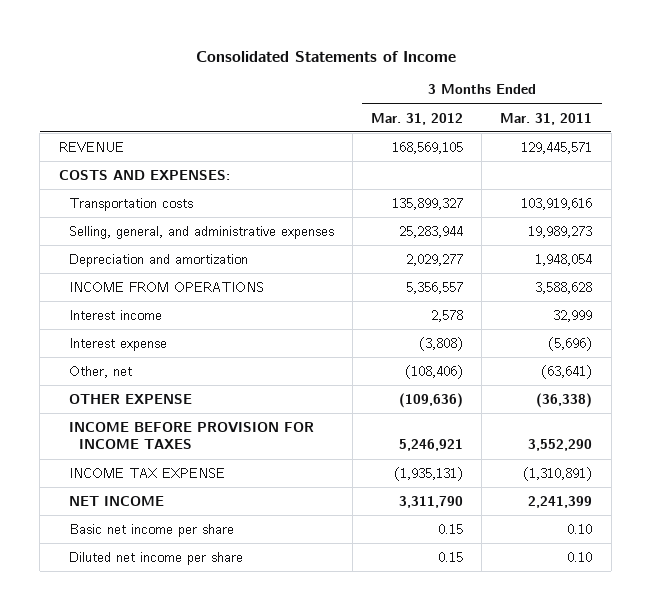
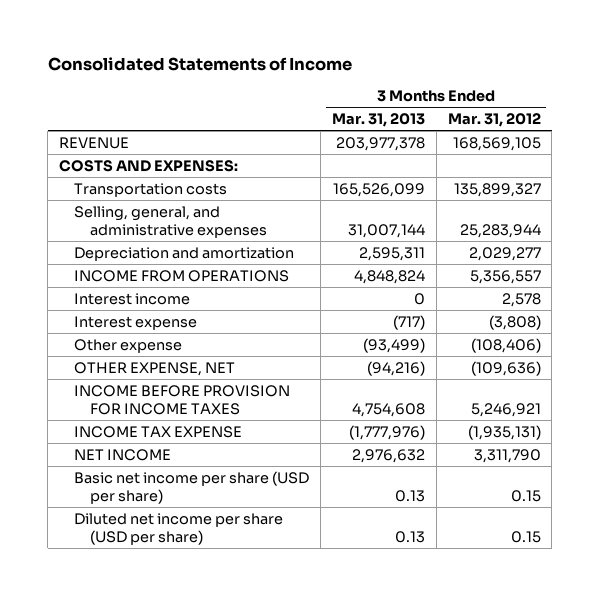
- | 3 Months Ended Mar. 31, 2012 | 3 Months Ended Mar. 31, 2011
+ | 3 Months Ended Mar. 31, 2013 | 3 Months Ended Mar. 31, 2012
- Other, net | (108,406) | (63,641)
- OTHER EXPENSE | (109,636) | (36,338)
+ Other expense | (93,499) | (108,406)
+ OTHER EXPENSE, NET | (94,216) | (109,636)
- Basic net income per share | 0.15 | 0.10
- Diluted net income per share | 0.15 | 0.10
+ Basic net income per share (USD per share) | 0.13 | 0.15
+ Diluted net income per share (USD per share) | 0.13 | 0.15

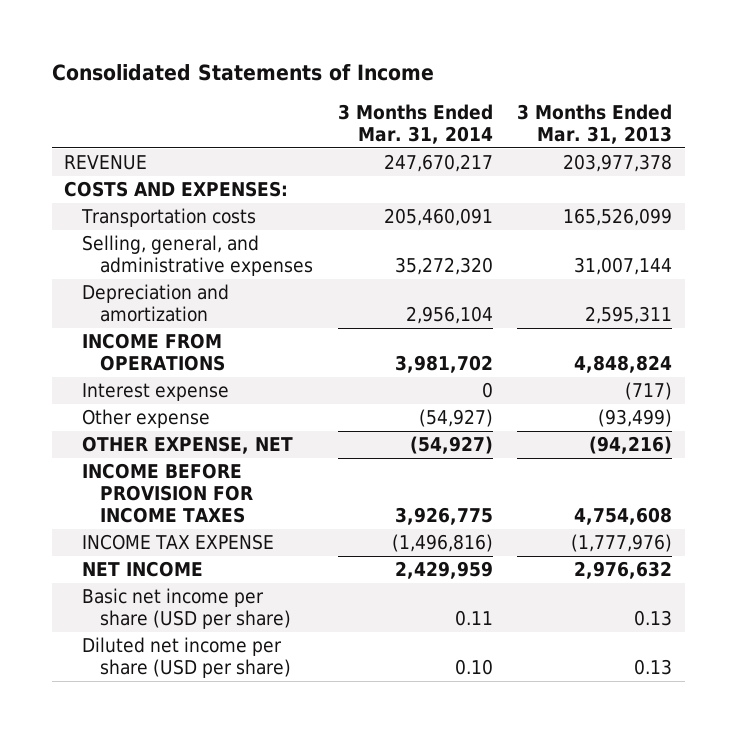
- | 3 Months Ended Mar. 31, 2013 | 3 Months Ended Mar. 31, 2012
+ | 3 Months Ended Mar. 31, 2014 | 3 Months Ended Mar. 31, 2013
- Interest income | 0 | 2,578

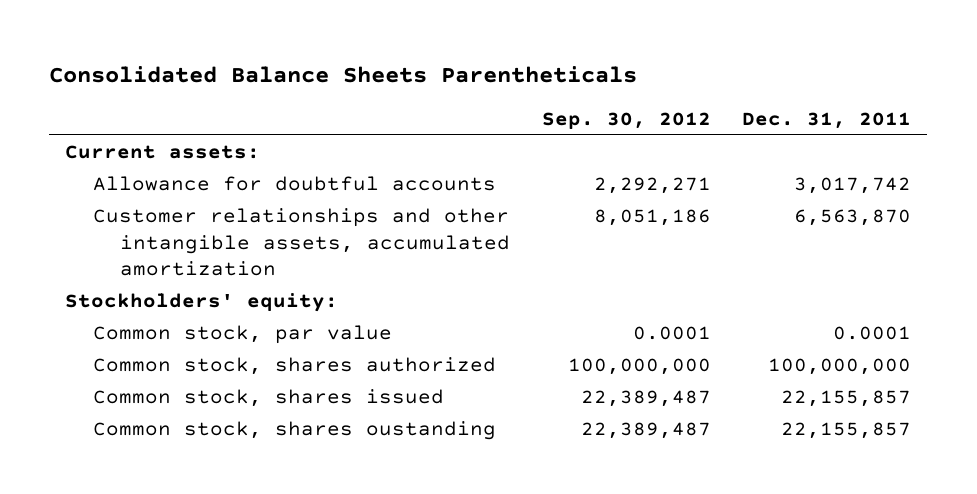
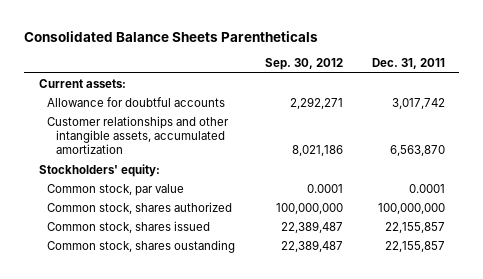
- Customer relationships and other intangible assets, accumulated amortization | 8,051,186 | 6,563,870
+ Customer relationships and other intangible assets, accumulated amortization | 8,021,186 | 6,563,870

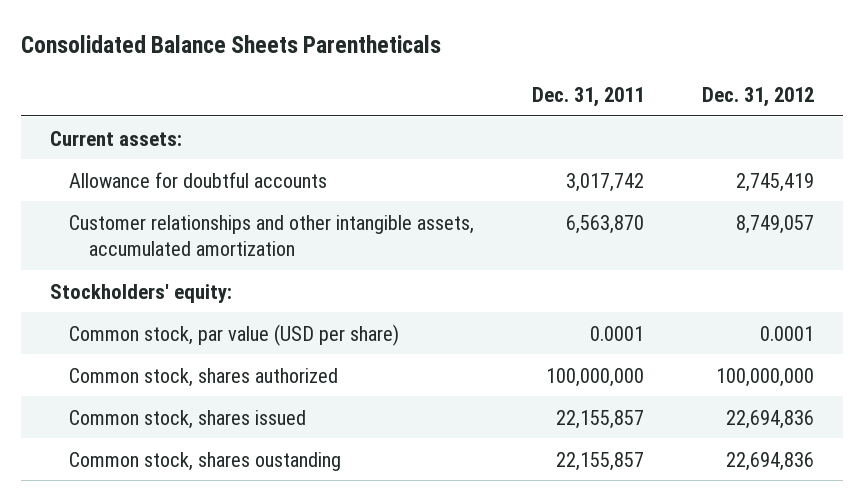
- | Sep. 30, 2012 | Dec. 31, 2011
+ | Dec. 31, 2011 | Dec. 31, 2012
- Common stock, par value | 0.0001 | 0.0001
+ Common stock, par value (USD per share) | 0.0001 | 0.0001

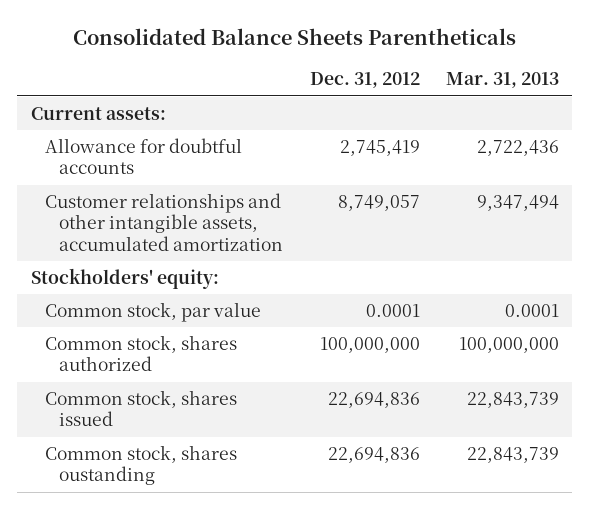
- | Dec. 31, 2011 | Dec. 31, 2012
+ | Dec. 31, 2012 | Mar. 31, 2013
- Common stock, par value (USD per share) | 0.0001 | 0.0001
+ Common stock, par value | 0.0001 | 0.0001

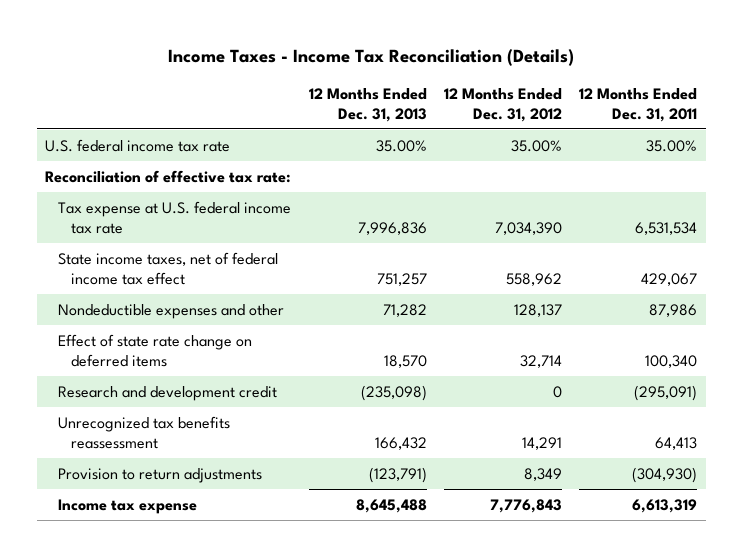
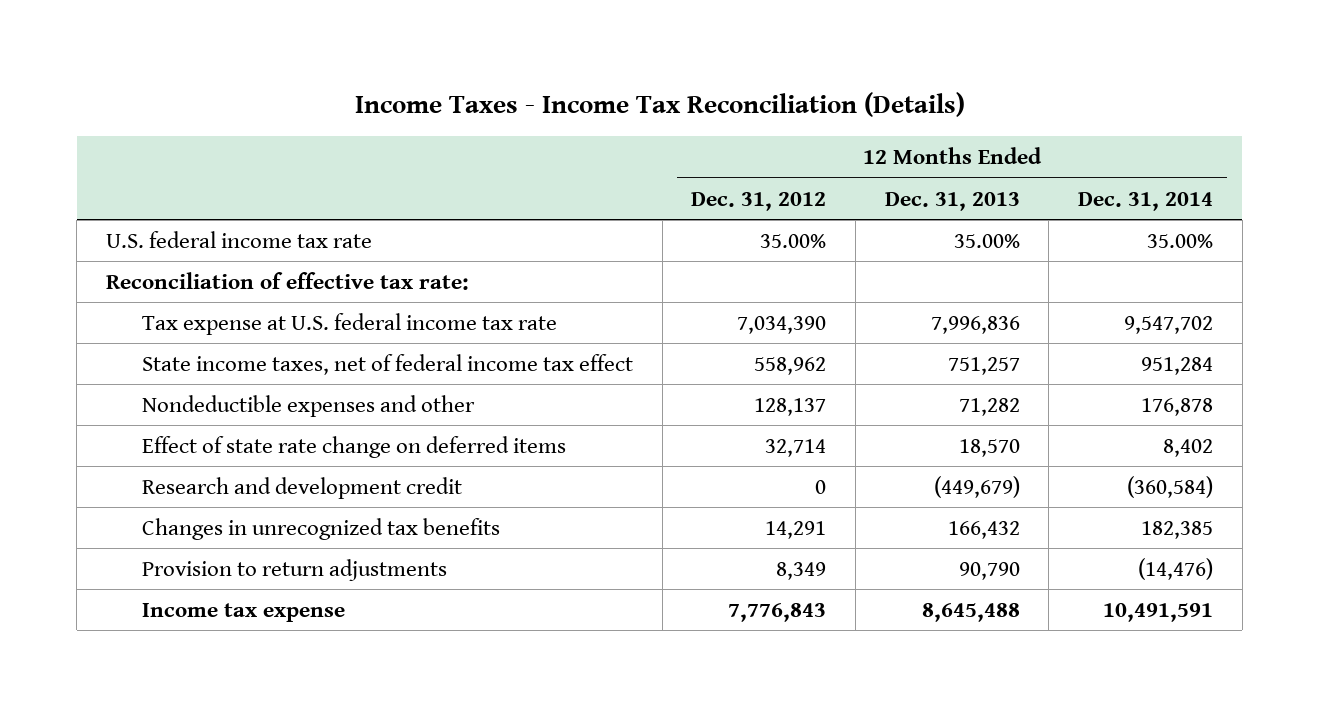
- | 12 Months Ended Dec. 31, 2013 | 12 Months Ended Dec. 31, 2012 | 12 Months Ended Dec. 31, 2011
+ | 12 Months Ended Dec. 31, 2012 | 12 Months Ended Dec. 31, 2013 | 12 Months Ended Dec. 31, 2014
- Research and development credit | (235,098) | 0 | (295,091)
- Unrecognized tax benefits reassessment | 166,432 | 14,291 | 64,413
- Provision to return adjustments | (123,791) | 8,349 | (304,930)
+ Research and development credit | 0 | (449,679) | (360,584)
+ Changes in unrecognized tax benefits | 14,291 | 166,432 | 182,385
+ Provision to return adjustments | 8,349 | 90,790 | (14,476)

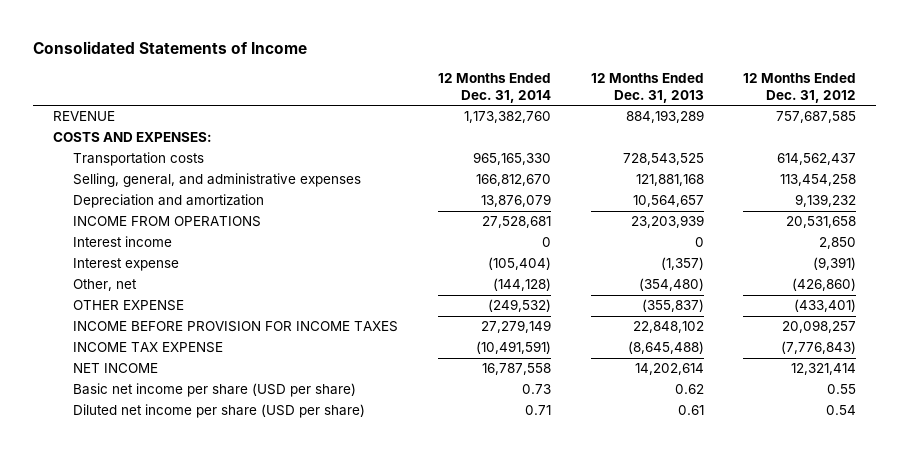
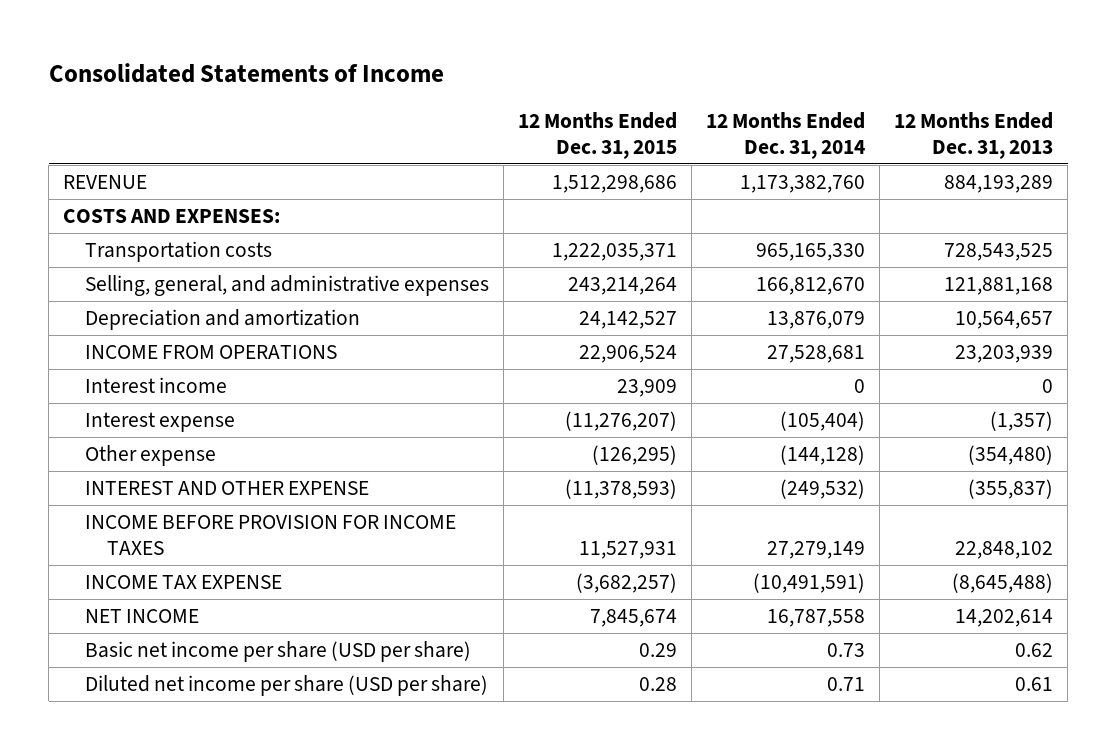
- | 12 Months Ended Dec. 31, 2014 | 12 Months Ended Dec. 31, 2013 | 12 Months Ended Dec. 31, 2012
+ | 12 Months Ended Dec. 31, 2015 | 12 Months Ended Dec. 31, 2014 | 12 Months Ended Dec. 31, 2013
- Other, net | (144,128) | (354,480) | (426,860)
- OTHER EXPENSE | (249,532) | (355,837) | (433,401)
+ Other expense | (126,295) | (144,128) | (354,480)
+ INTEREST AND OTHER EXPENSE | (11,378,593) | (249,532) | (355,837)

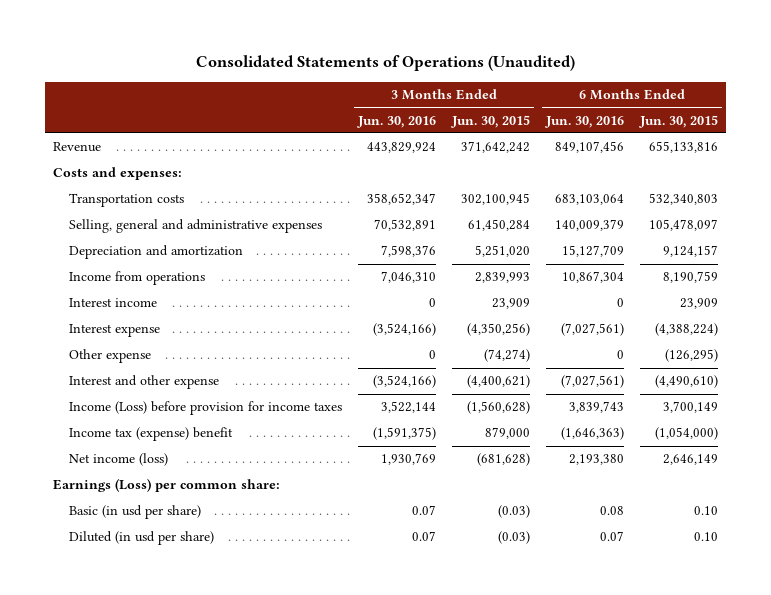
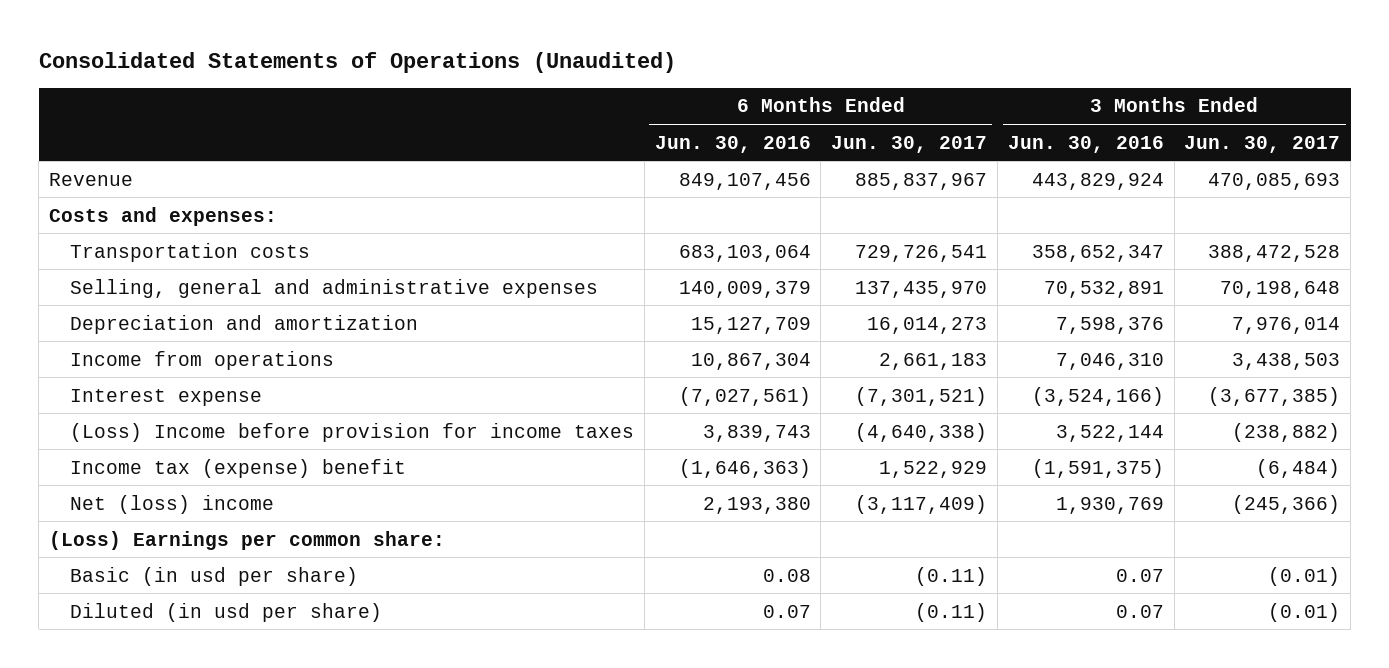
- | 3 Months Ended Jun. 30, 2016 | 3 Months Ended Jun. 30, 2015 | 6 Months Ended Jun. 30, 2016 | 6 Months Ended Jun. 30, 2015
+ | 6 Months Ended Jun. 30, 2016 | 6 Months Ended Jun. 30, 2017 | 3 Months Ended Jun. 30, 2016 | 3 Months Ended Jun. 30, 2017
- Interest income | 0 | 23,909 | 0 | 23,909
- Other expense | 0 | (74,274) | 0 | (126,295)
- Interest and other expense | (3,524,166) | (4,400,621) | (7,027,561) | (4,490,610)
- Income (Loss) before provision for income taxes | 3,522,144 | (1,560,628) | 3,839,743 | 3,700,149
+ (Loss) Income before provision for income taxes | 3,839,743 | (4,640,338) | 3,522,144 | (238,882)
- Net income (loss) | 1,930,769 | (681,628) | 2,193,380 | 2,646,149
- Earnings (Loss) per common share:
+ Net (loss) income | 2,193,380 | (3,117,409) | 1,930,769 | (245,366)
+ (Loss) Earnings per common share:

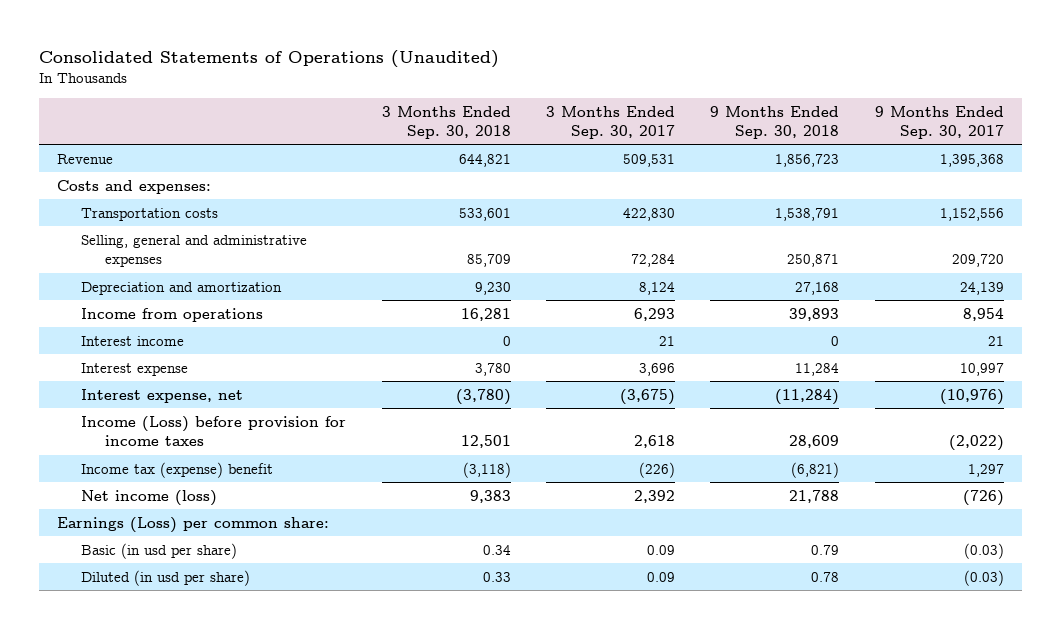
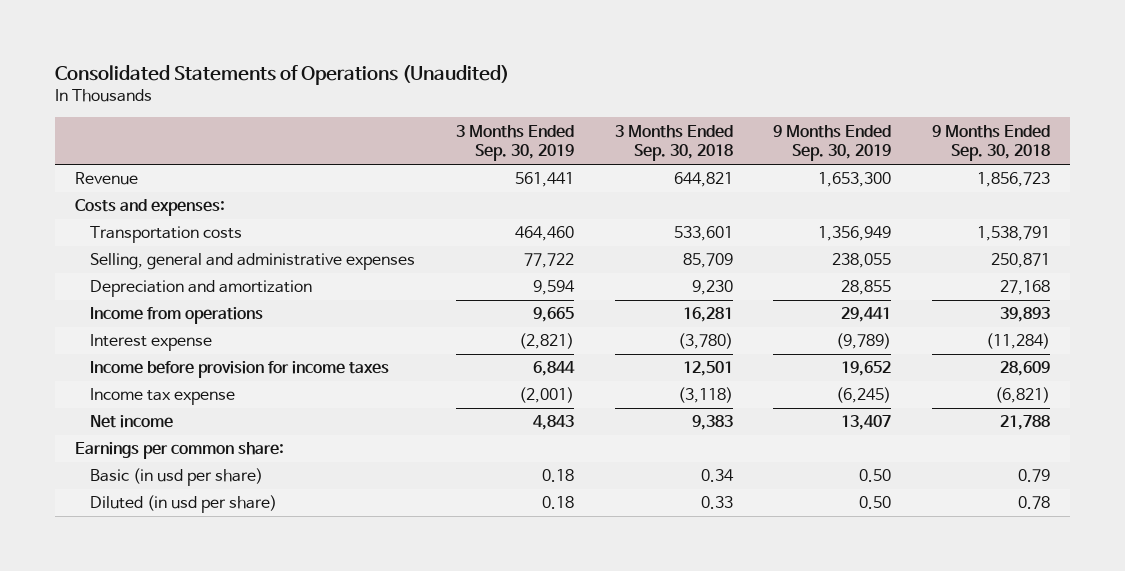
- | 3 Months Ended Sep. 30, 2018 | 3 Months Ended Sep. 30, 2017 | 9 Months Ended Sep. 30, 2018 | 9 Months Ended Sep. 30, 2017
+ | 3 Months Ended Sep. 30, 2019 | 3 Months Ended Sep. 30, 2018 | 9 Months Ended Sep. 30, 2019 | 9 Months Ended Sep. 30, 2018
- Interest income | 0 | 21 | 0 | 21
- Interest expense | 3,780 | 3,696 | 11,284 | 10,997
- Interest expense, net | (3,780) | (3,675) | (11,284) | (10,976)
- Income (Loss) before provision for income taxes | 12,501 | 2,618 | 28,609 | (2,022)
- Income tax (expense) benefit | (3,118) | (226) | (6,821) | 1,297
- Net income (loss) | 9,383 | 2,392 | 21,788 | (726)
- Earnings (Loss) per common share:
+ Interest expense | (2,821) | (3,780) | (9,789) | (11,284)
+ Income before provision for income taxes | 6,844 | 12,501 | 19,652 | 28,609
+ Income tax expense | (2,001) | (3,118) | (6,245) | (6,821)
+ Net income | 4,843 | 9,383 | 13,407 | 21,788
+ Earnings per common share:

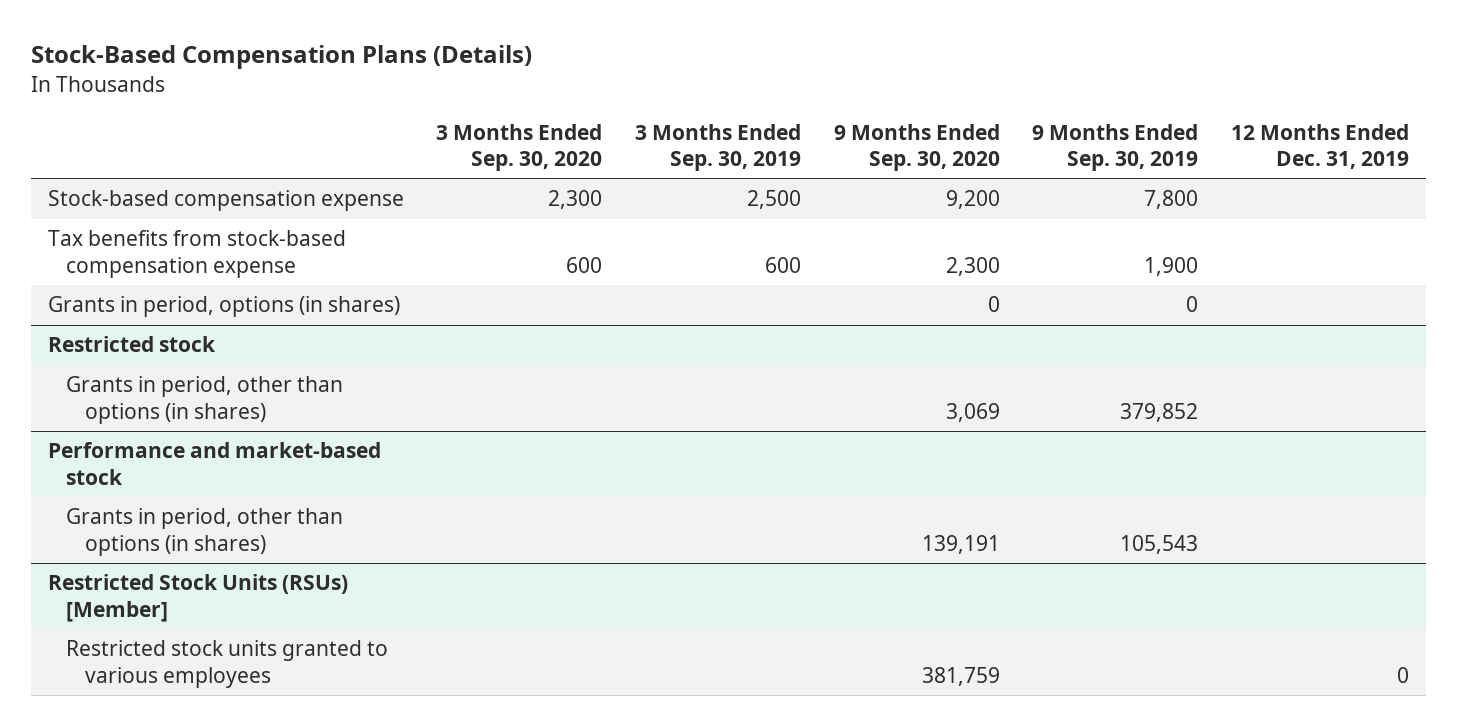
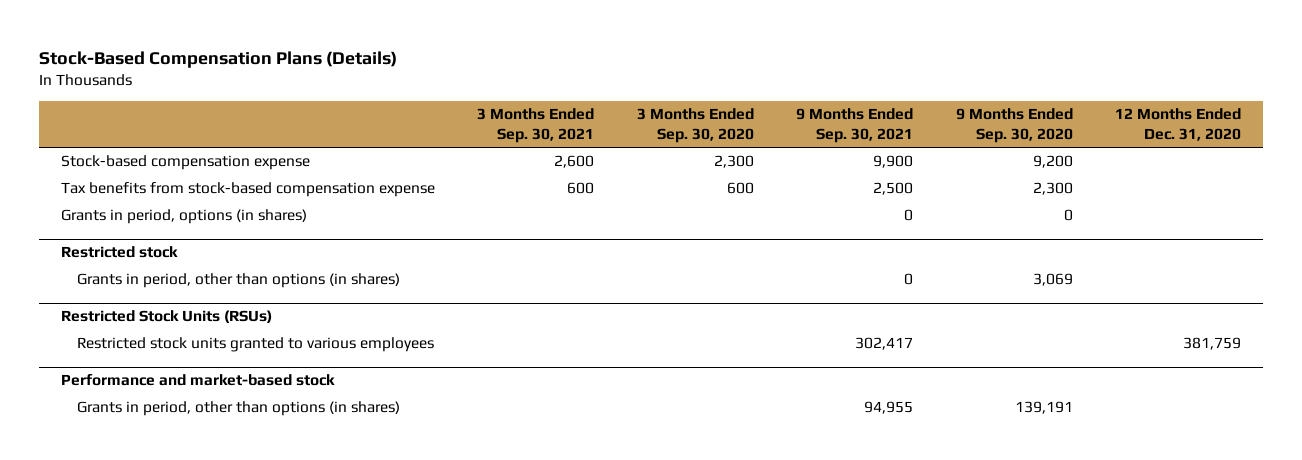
- | 3 Months Ended Sep. 30, 2020 | 3 Months Ended Sep. 30, 2019 | 9 Months Ended Sep. 30, 2020 | 9 Months Ended Sep. 30, 2019 | 12 Months Ended Dec. 31, 2019
+ | 3 Months Ended Sep. 30, 2021 | 3 Months Ended Sep. 30, 2020 | 9 Months Ended Sep. 30, 2021 | 9 Months Ended Sep. 30, 2020 | 12 Months Ended Dec. 31, 2020
+ Restricted Stock Units (RSUs)
+ Restricted stock units granted to various employees | | | 302,417 | | 381,759
- Restricted Stock Units (RSUs) [Member]
- Restricted stock units granted to various employees | | | 381,759 | | 0

